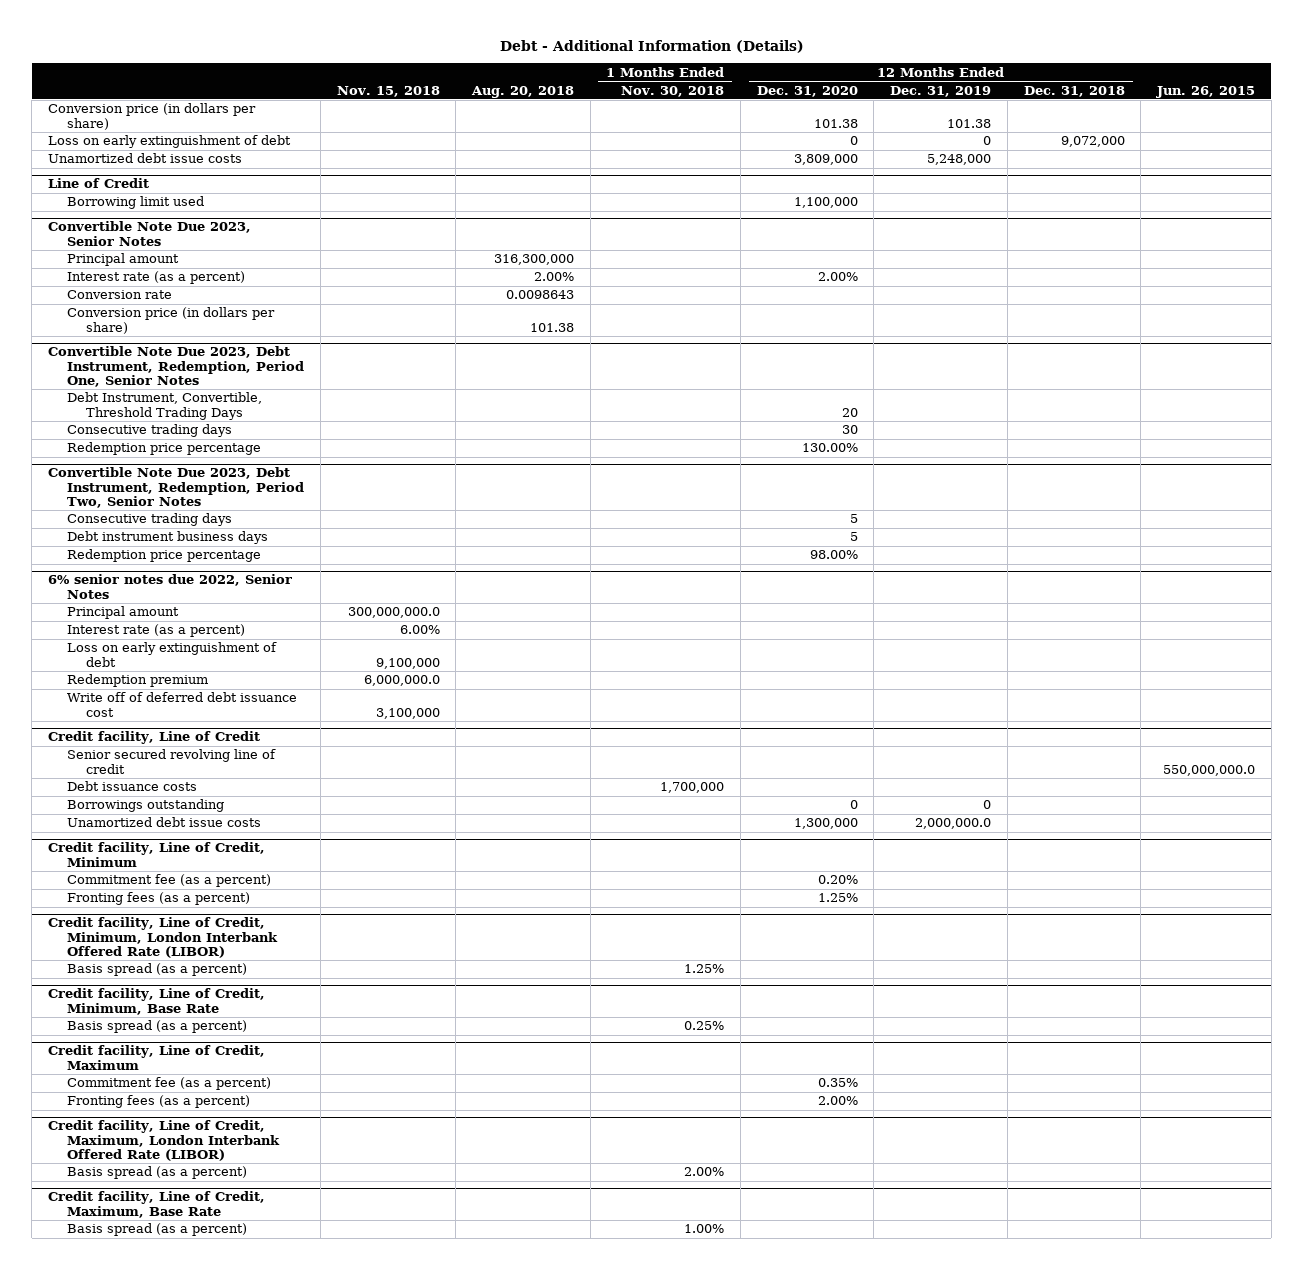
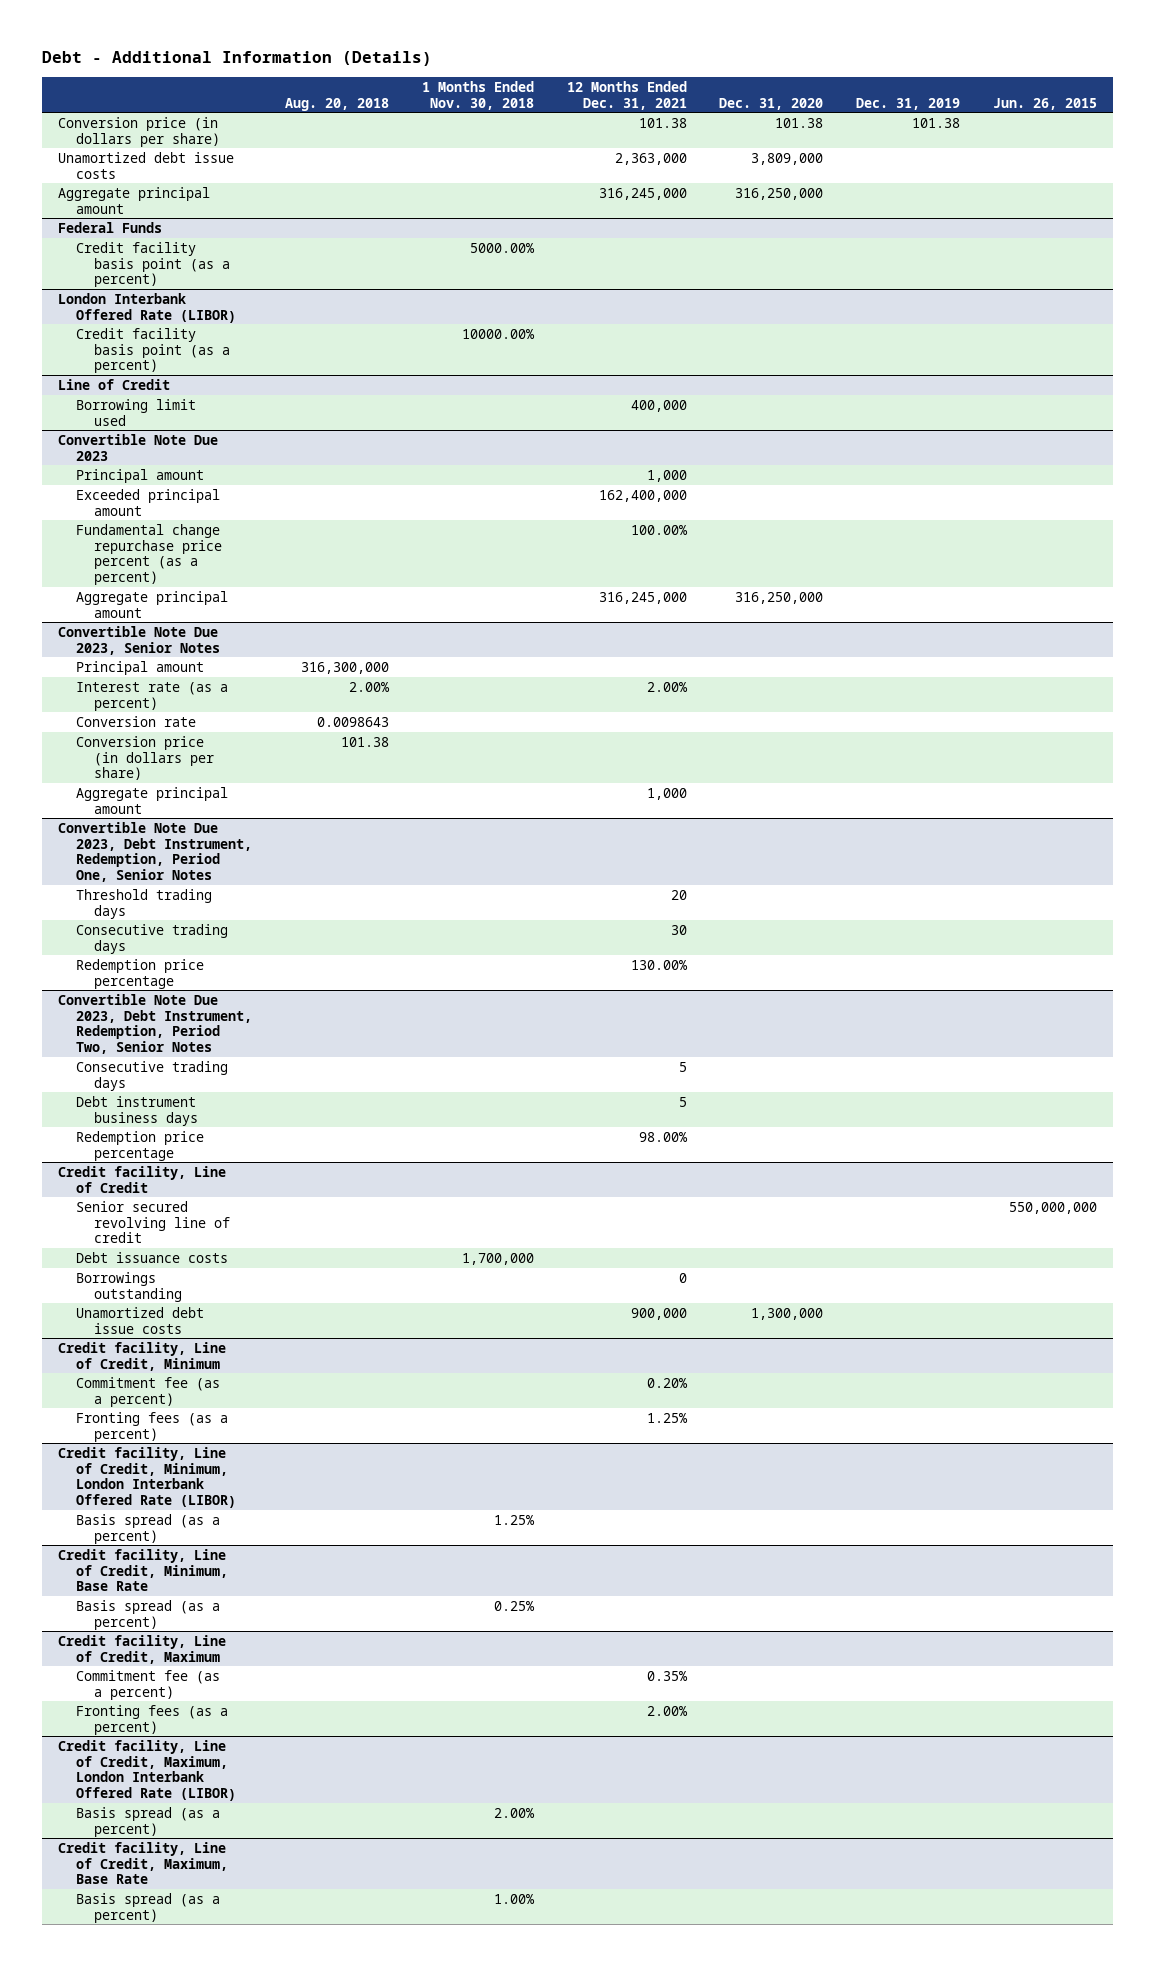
- | Nov. 15, 2018 | Aug. 20, 2018 | 1 Months Ended Nov. 30, 2018 | 12 Months Ended Dec. 31, 2020 | 12 Months Ended Dec. 31, 2019 | 12 Months Ended Dec. 31, 2018 | Jun. 26, 2015
+ | Aug. 20, 2018 | 1 Months Ended Nov. 30, 2018 | 12 Months Ended Dec. 31, 2021 | Dec. 31, 2020 | Dec. 31, 2019 | Jun. 26, 2015
- Loss on early extinguishment of debt | | | | 0 | 0 | 9,072,000 |
+ Aggregate principal amount | | | 316,245,000 | 316,250,000 | |
+ Federal Funds
+ Credit facility basis point (as a percent) | | 5000.00% | | | |
+ London Interbank Offered Rate (LIBOR)
+ Credit facility basis point (as a percent) | | 10000.00% | | | |
+ Convertible Note Due 2023
+ Principal amount | | | 1,000 | | |
+ Exceeded principal amount | | | 162,400,000 | | |
+ Fundamental change repurchase price percent (as a percent) | | | 100.00% | | |
+ Aggregate principal amount | | | 316,245,000 | 316,250,000 | |
@ Convertible Note Due 2023, Senior Notes
+ Aggregate principal amount | | | 1,000 | | |
@ Convertible Note Due 2023, Debt Instrument, Redemption, Period One, Senior Notes
- Debt Instrument, Convertible, Threshold Trading Days | | | | 20 | | |
+ Threshold trading days | | | 20 | | |
- 6% senior notes due 2022, Senior Notes
- Principal amount | 300,000,000.0 | | | | | |
- Interest rate (as a percent) | 6.00% | | | | | |
- Loss on early extinguishment of debt | 9,100,000 | | | | | |
- Redemption premium | 6,000,000.0 | | | | | |
- Write off of deferred debt issuance cost | 3,100,000 | | | | | |
@ Credit facility, Line of Credit
- Senior secured revolving line of credit | | | | | | | 550,000,000.0
+ Senior secured revolving line of credit | | | | | | 550,000,000

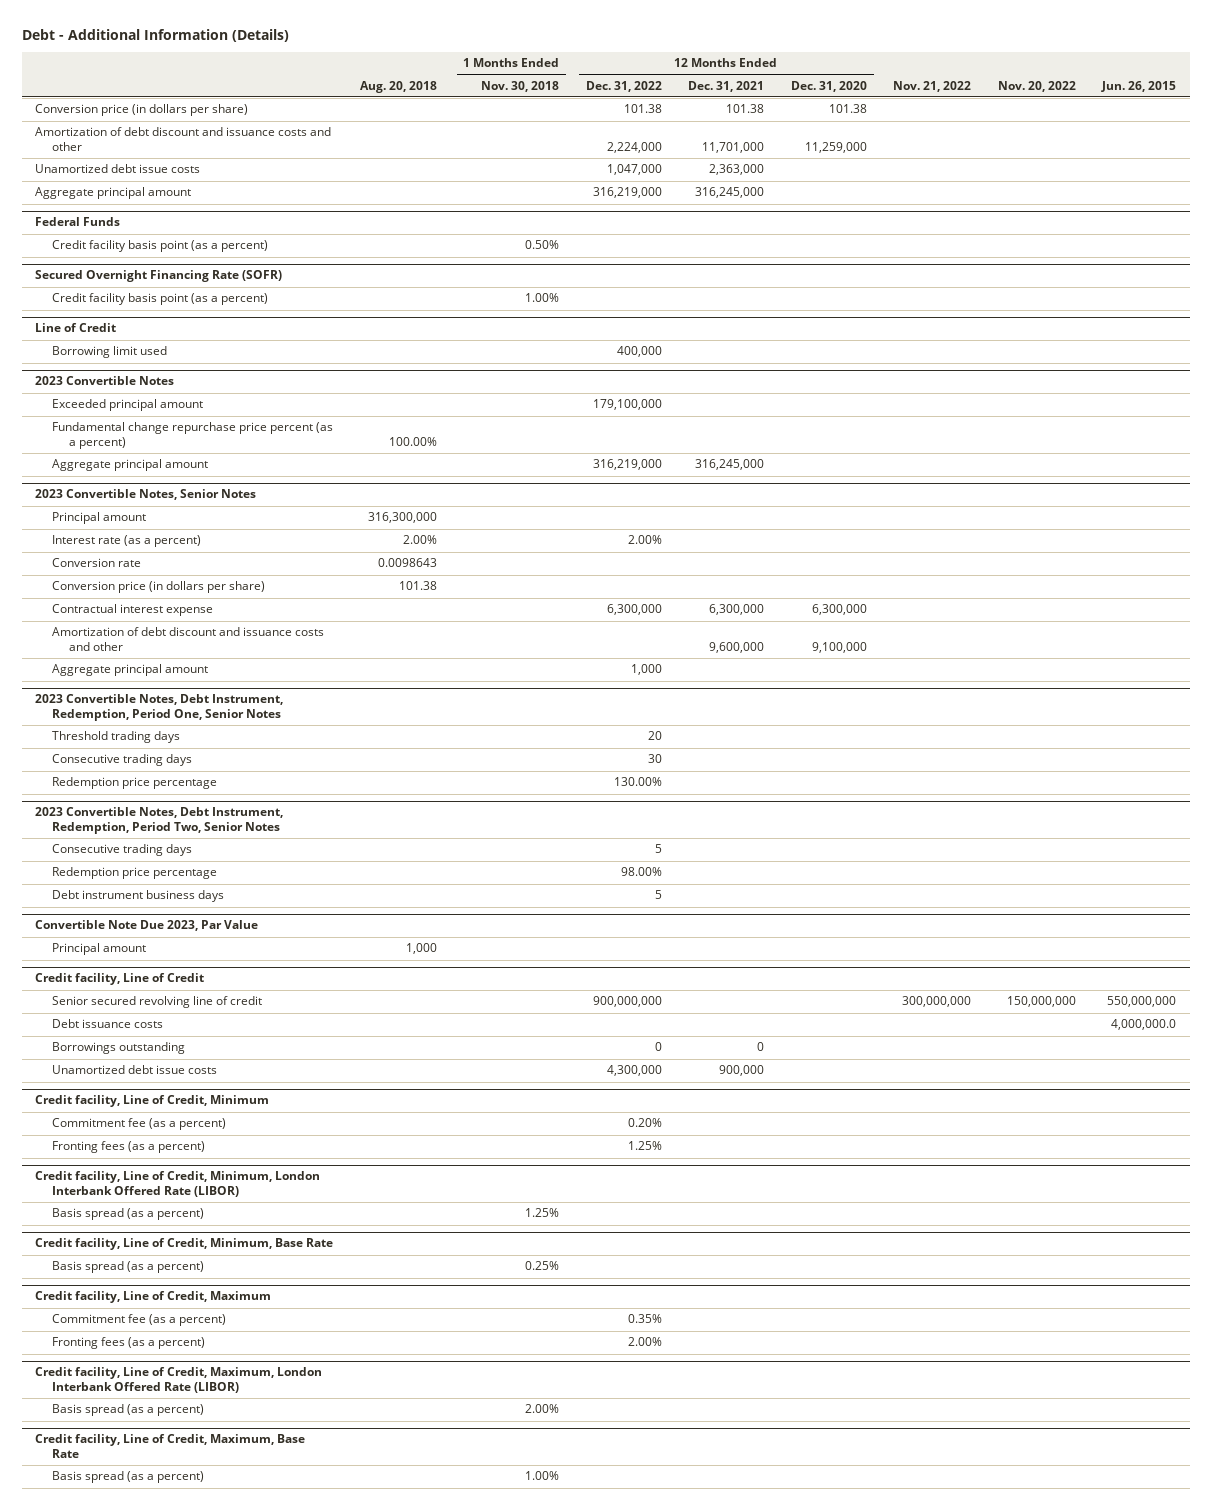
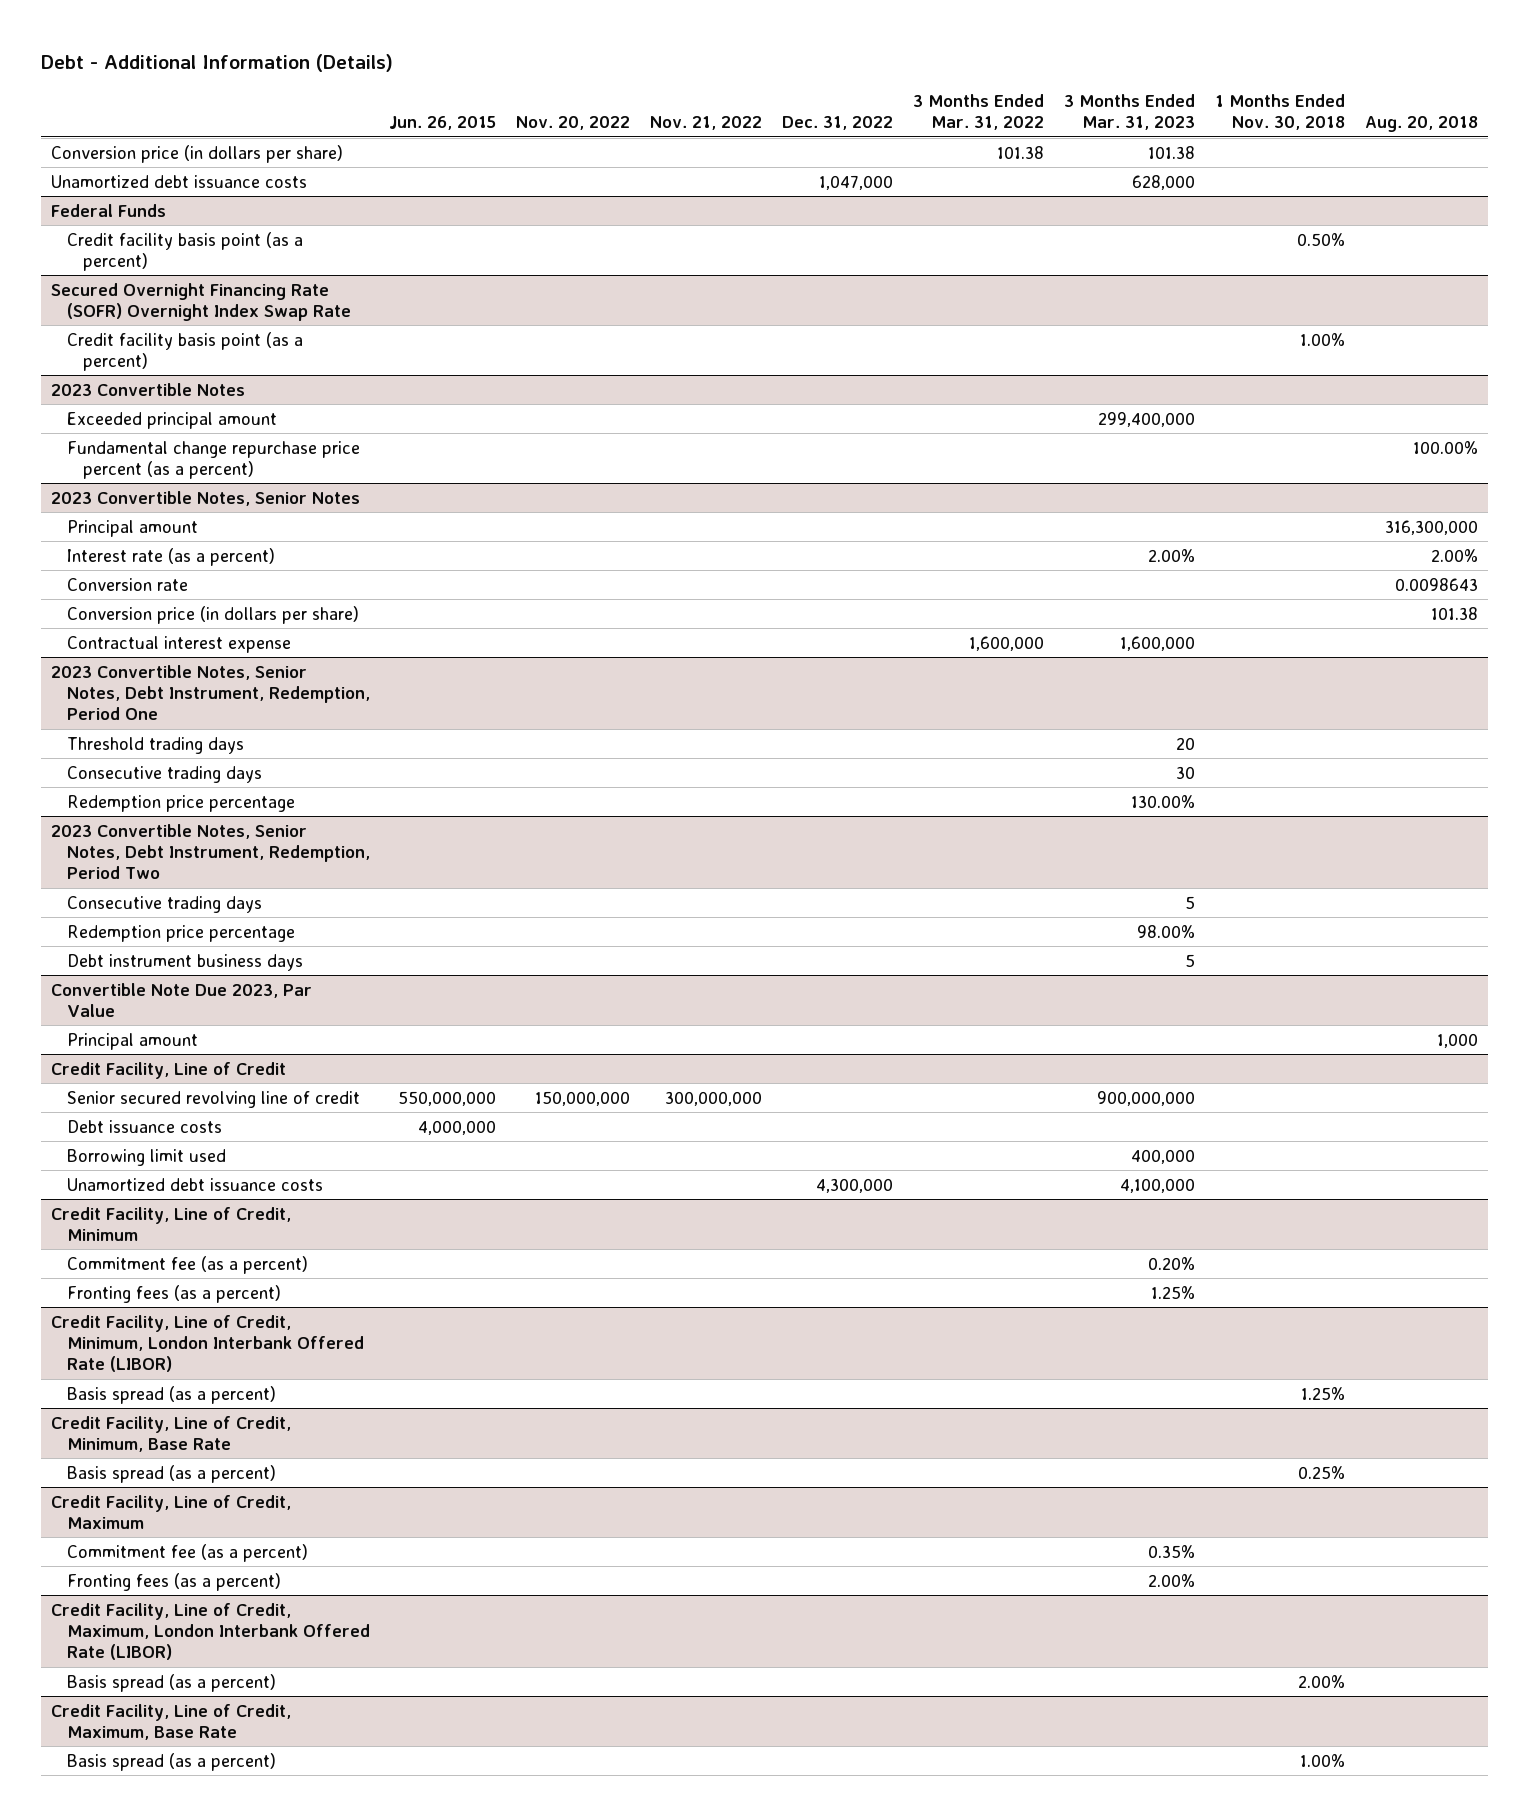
- | Aug. 20, 2018 | 1 Months Ended Nov. 30, 2018 | 12 Months Ended Dec. 31, 2022 | 12 Months Ended Dec. 31, 2021 | 12 Months Ended Dec. 31, 2020 | Nov. 21, 2022 | Nov. 20, 2022 | Jun. 26, 2015
+ | Jun. 26, 2015 | Nov. 20, 2022 | Nov. 21, 2022 | Dec. 31, 2022 | 3 Months Ended Mar. 31, 2022 | 3 Months Ended Mar. 31, 2023 | 1 Months Ended Nov. 30, 2018 | Aug. 20, 2018
- Amortization of debt discount and issuance costs and other | | | 2,224,000 | 11,701,000 | 11,259,000 | | |
- Unamortized debt issue costs | | | 1,047,000 | 2,363,000 | | | |
- Aggregate principal amount | | | 316,219,000 | 316,245,000 | | | |
+ Unamortized debt issuance costs | | | | 1,047,000 | | 628,000 | |
- Secured Overnight Financing Rate (SOFR)
+ Secured Overnight Financing Rate (SOFR) Overnight Index Swap Rate
- Line of Credit
- Borrowing limit used | | | 400,000 | | | | |
@ 2023 Convertible Notes
- Aggregate principal amount | | | 316,219,000 | 316,245,000 | | | |
@ 2023 Convertible Notes, Senior Notes
- Amortization of debt discount and issuance costs and other | | | | 9,600,000 | 9,100,000 | | |
- Aggregate principal amount | | | 1,000 | | | | |
- 2023 Convertible Notes, Debt Instrument, Redemption, Period One, Senior Notes
+ 2023 Convertible Notes, Senior Notes, Debt Instrument, Redemption, Period One
- 2023 Convertible Notes, Debt Instrument, Redemption, Period Two, Senior Notes
+ 2023 Convertible Notes, Senior Notes, Debt Instrument, Redemption, Period Two
- Credit facility, Line of Credit
+ Credit Facility, Line of Credit
- Debt issuance costs | | | | | | | | 4,000,000.0
- Borrowings outstanding | | | 0 | 0 | | | |
- Unamortized debt issue costs | | | 4,300,000 | 900,000 | | | |
- Credit facility, Line of Credit, Minimum
+ Debt issuance costs | 4,000,000 | | | | | | |
+ Borrowing limit used | | | | | | 400,000 | |
+ Unamortized debt issuance costs | | | | 4,300,000 | | 4,100,000 | |
+ Credit Facility, Line of Credit, Minimum
- Credit facility, Line of Credit, Minimum, London Interbank Offered Rate (LIBOR)
+ Credit Facility, Line of Credit, Minimum, London Interbank Offered Rate (LIBOR)
- Credit facility, Line of Credit, Minimum, Base Rate
+ Credit Facility, Line of Credit, Minimum, Base Rate
- Credit facility, Line of Credit, Maximum
+ Credit Facility, Line of Credit, Maximum
- Credit facility, Line of Credit, Maximum, London Interbank Offered Rate (LIBOR)
+ Credit Facility, Line of Credit, Maximum, London Interbank Offered Rate (LIBOR)
- Credit facility, Line of Credit, Maximum, Base Rate
+ Credit Facility, Line of Credit, Maximum, Base Rate

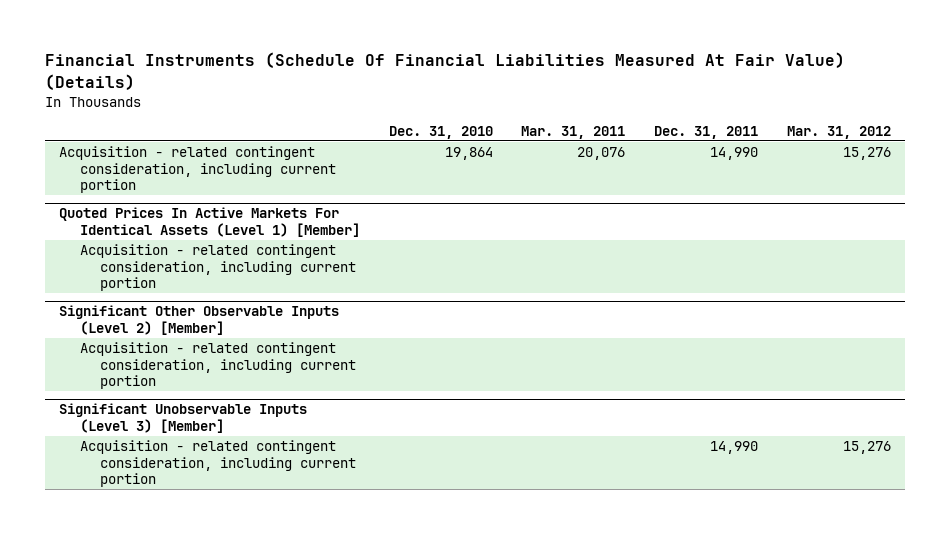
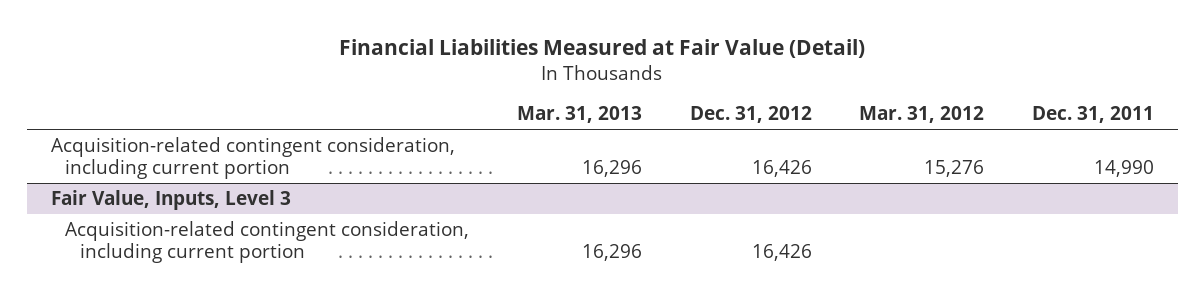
- Financial Instruments (Schedule Of Financial Liabilities Measured At Fair Value) (Details)
+ Financial Liabilities Measured at Fair Value (Detail)
- | Dec. 31, 2010 | Mar. 31, 2011 | Dec. 31, 2011 | Mar. 31, 2012
+ | Mar. 31, 2013 | Dec. 31, 2012 | Mar. 31, 2012 | Dec. 31, 2011
- Acquisition - related contingent consideration, including current portion | 19,864 | 20,076 | 14,990 | 15,276
- Quoted Prices In Active Markets For Identical Assets (Level 1) [Member]
- Acquisition - related contingent consideration, including current portion
- Significant Other Observable Inputs (Level 2) [Member]
- Acquisition - related contingent consideration, including current portion
- Significant Unobservable Inputs (Level 3) [Member]
- Acquisition - related contingent consideration, including current portion | | | 14,990 | 15,276
+ Acquisition-related contingent consideration, including current portion | 16,296 | 16,426 | 15,276 | 14,990
+ Fair Value, Inputs, Level 3
+ Acquisition-related contingent consideration, including current portion | 16,296 | 16,426 | |

